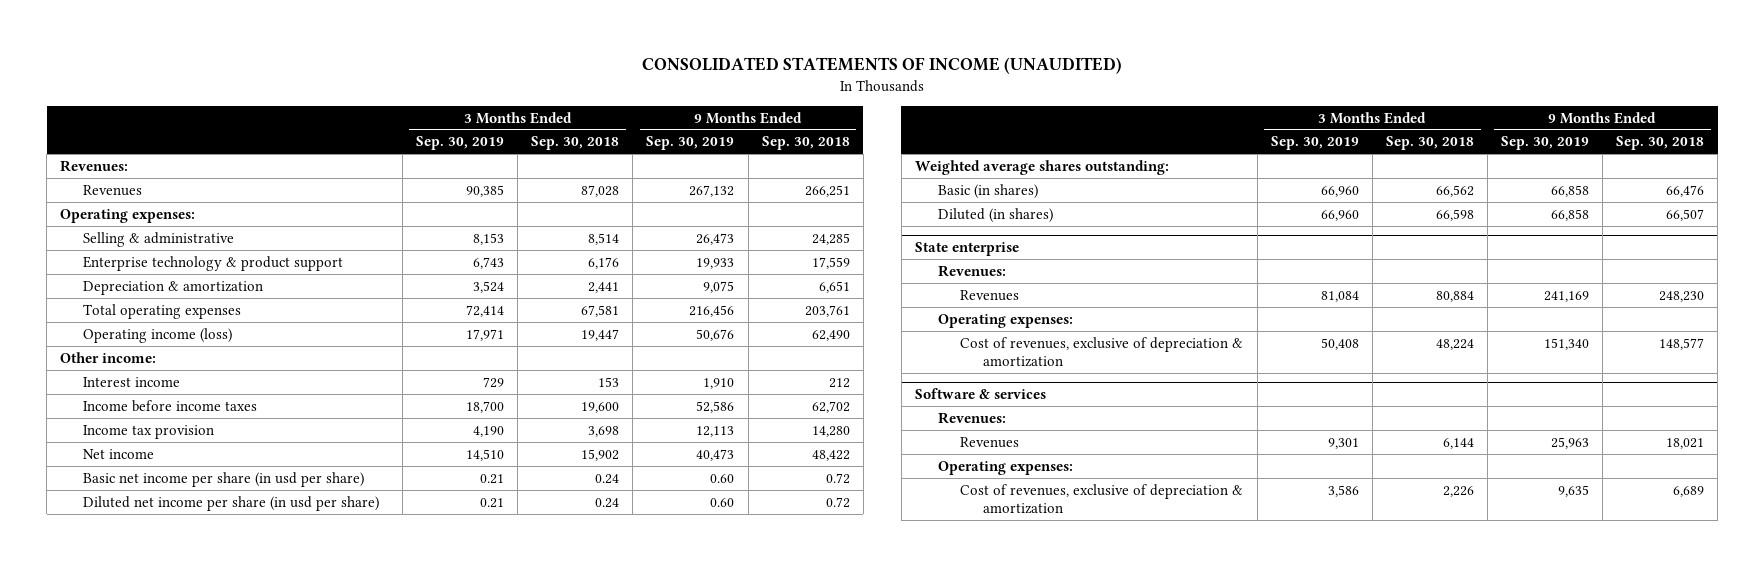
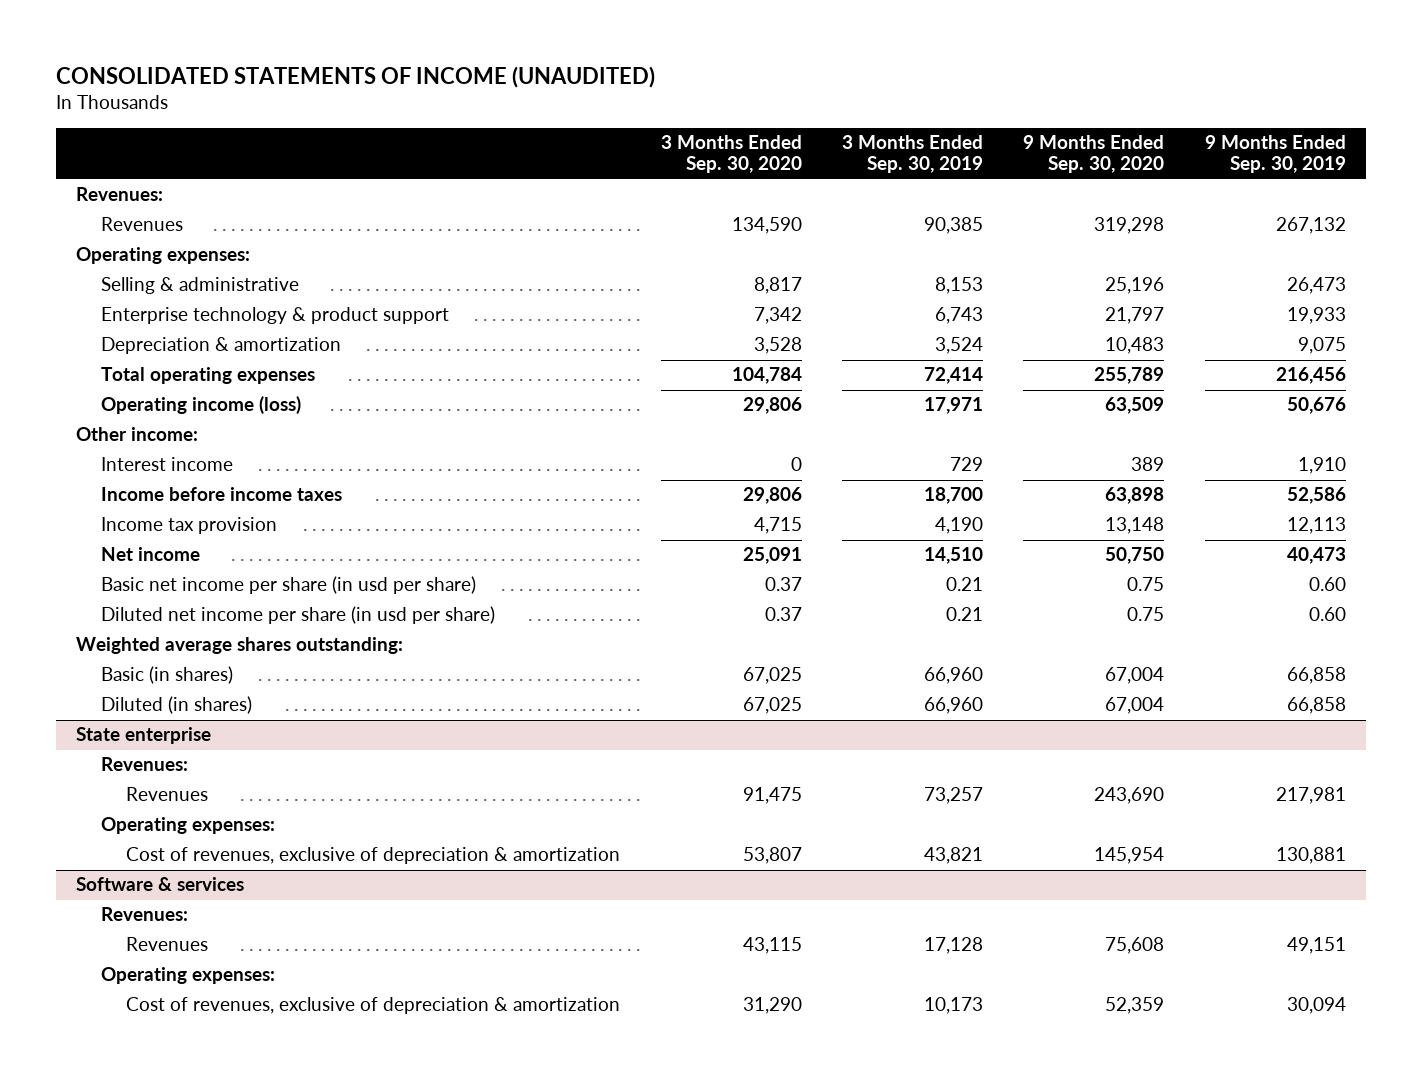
- | 3 Months Ended Sep. 30, 2019 | 3 Months Ended Sep. 30, 2018 | 9 Months Ended Sep. 30, 2019 | 9 Months Ended Sep. 30, 2018
+ | 3 Months Ended Sep. 30, 2020 | 3 Months Ended Sep. 30, 2019 | 9 Months Ended Sep. 30, 2020 | 9 Months Ended Sep. 30, 2019
@ State enterprise
- Revenues | 81,084 | 80,884 | 241,169 | 248,230
+ Revenues | 91,475 | 73,257 | 243,690 | 217,981
- Cost of revenues, exclusive of depreciation & amortization | 50,408 | 48,224 | 151,340 | 148,577
+ Cost of revenues, exclusive of depreciation & amortization | 53,807 | 43,821 | 145,954 | 130,881
@ Software & services
- Revenues | 9,301 | 6,144 | 25,963 | 18,021
+ Revenues | 43,115 | 17,128 | 75,608 | 49,151
- Cost of revenues, exclusive of depreciation & amortization | 3,586 | 2,226 | 9,635 | 6,689
+ Cost of revenues, exclusive of depreciation & amortization | 31,290 | 10,173 | 52,359 | 30,094

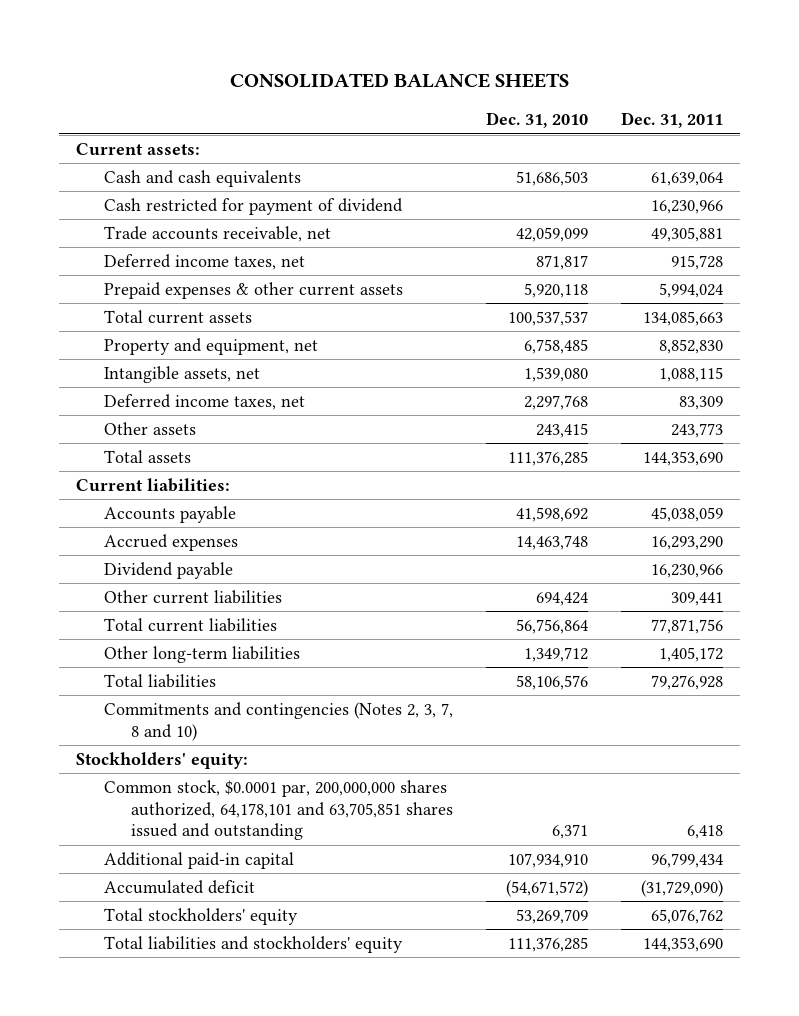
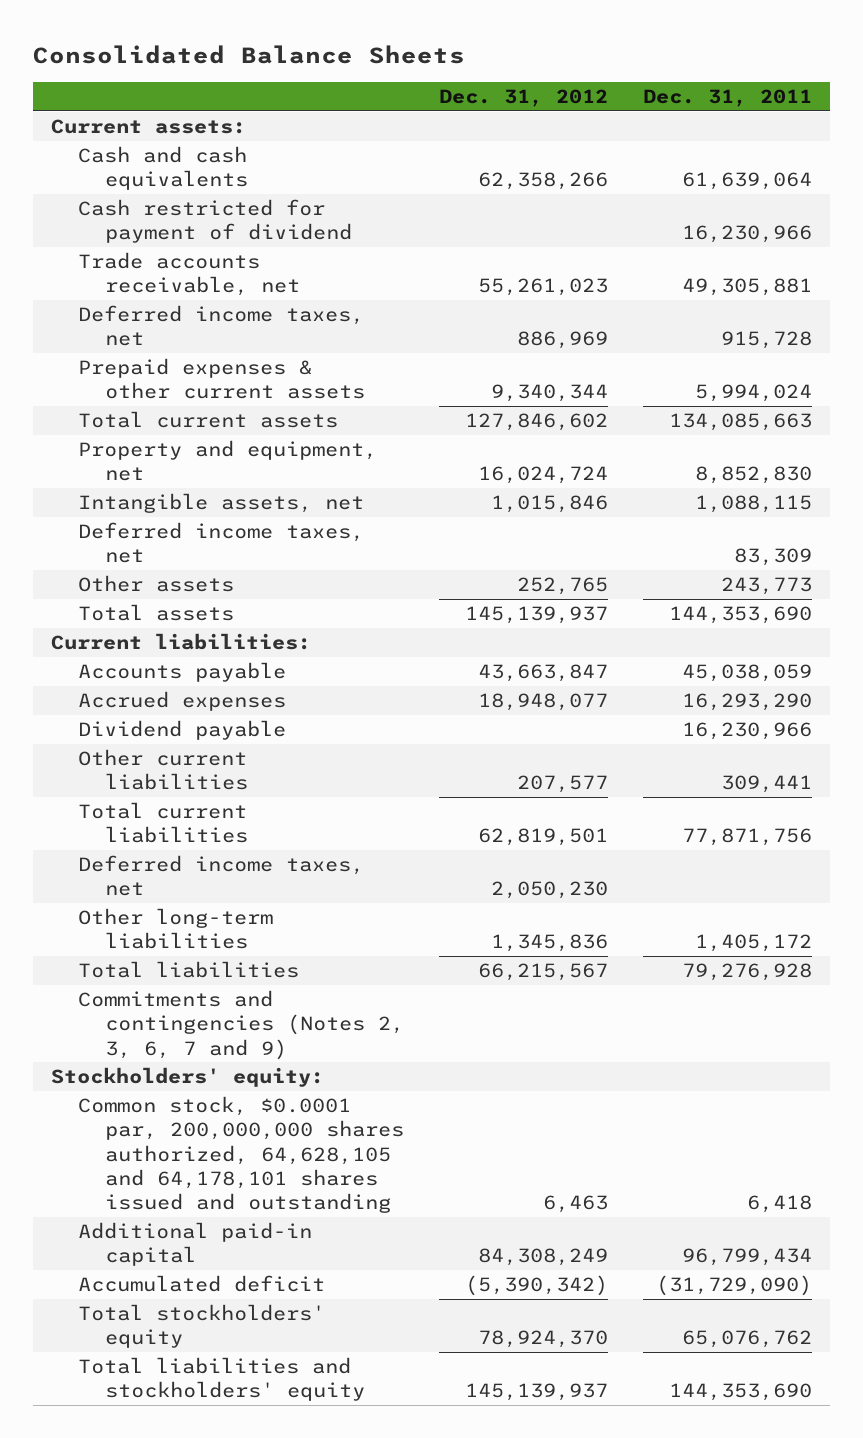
- CONSOLIDATED BALANCE SHEETS
+ Consolidated Balance Sheets
- | Dec. 31, 2010 | Dec. 31, 2011
+ | Dec. 31, 2012 | Dec. 31, 2011
+ Deferred income taxes, net | 2,050,230 |
- Commitments and contingencies (Notes 2, 3, 7, 8 and 10)
+ Commitments and contingencies (Notes 2, 3, 6, 7 and 9)
- Common stock, $0.0001 par, 200,000,000 shares authorized, 64,178,101 and 63,705,851 shares issued and outstanding | 6,371 | 6,418
+ Common stock, $0.0001 par, 200,000,000 shares authorized, 64,628,105 and 64,178,101 shares issued and outstanding | 6,463 | 6,418

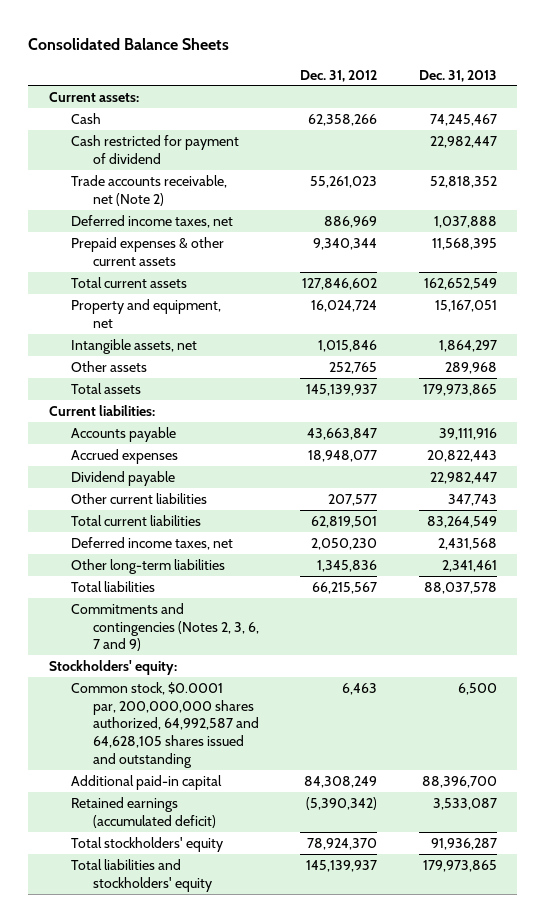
- | Dec. 31, 2012 | Dec. 31, 2011
+ | Dec. 31, 2012 | Dec. 31, 2013
- Cash and cash equivalents | 62,358,266 | 61,639,064
+ Cash | 62,358,266 | 74,245,467
- Trade accounts receivable, net | 55,261,023 | 49,305,881
+ Trade accounts receivable, net (Note 2) | 55,261,023 | 52,818,352
- Deferred income taxes, net | | 83,309
- Common stock, $0.0001 par, 200,000,000 shares authorized, 64,628,105 and 64,178,101 shares issued and outstanding | 6,463 | 6,418
+ Common stock, $0.0001 par, 200,000,000 shares authorized, 64,992,587 and 64,628,105 shares issued and outstanding | 6,463 | 6,500
- Accumulated deficit | (5,390,342) | (31,729,090)
+ Retained earnings (accumulated deficit) | (5,390,342) | 3,533,087

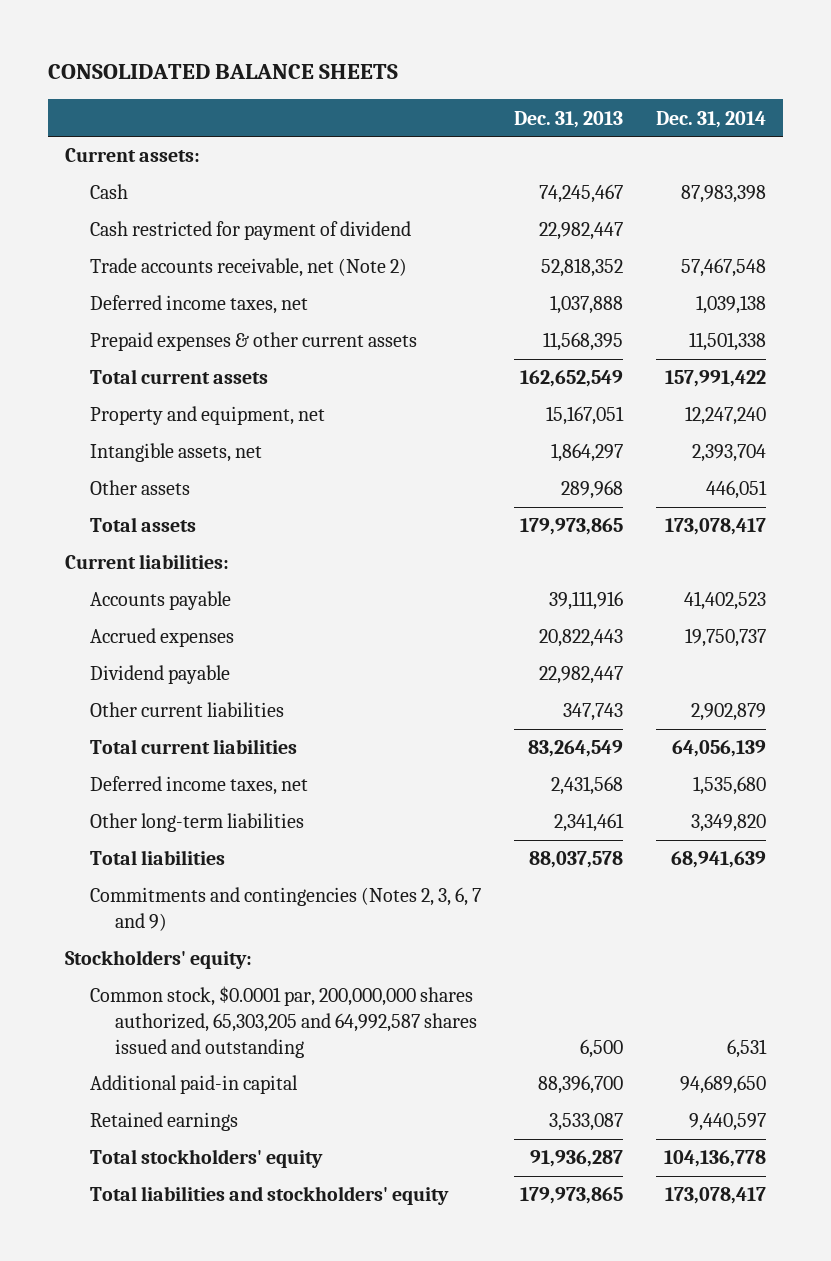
- Consolidated Balance Sheets
+ CONSOLIDATED BALANCE SHEETS
- | Dec. 31, 2012 | Dec. 31, 2013
+ | Dec. 31, 2013 | Dec. 31, 2014
- Common stock, $0.0001 par, 200,000,000 shares authorized, 64,992,587 and 64,628,105 shares issued and outstanding | 6,463 | 6,500
+ Common stock, $0.0001 par, 200,000,000 shares authorized, 65,303,205 and 64,992,587 shares issued and outstanding | 6,500 | 6,531
- Retained earnings (accumulated deficit) | (5,390,342) | 3,533,087
+ Retained earnings | 3,533,087 | 9,440,597

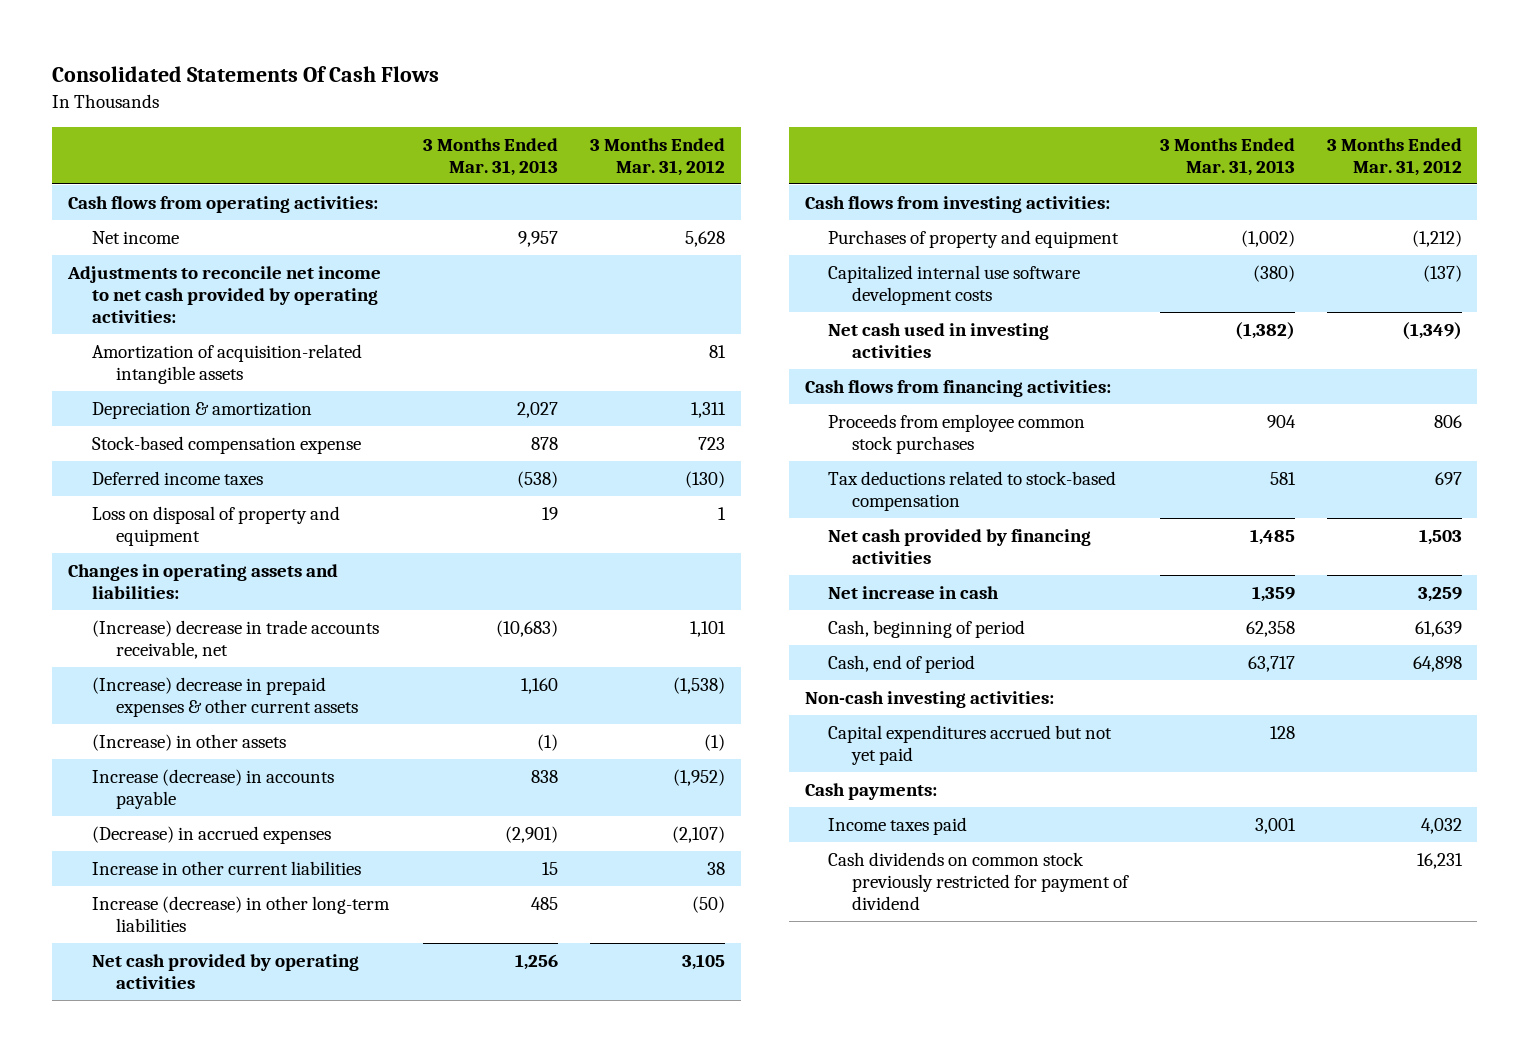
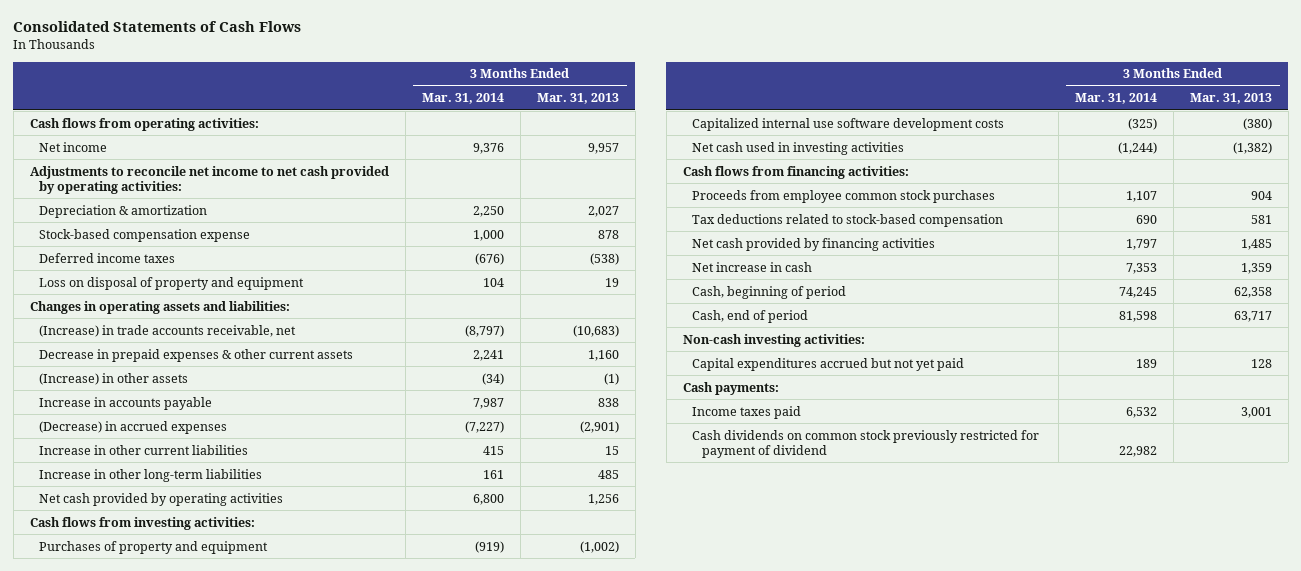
- Consolidated Statements Of Cash Flows
+ Consolidated Statements of Cash Flows
- | 3 Months Ended Mar. 31, 2013 | 3 Months Ended Mar. 31, 2012
+ | 3 Months Ended Mar. 31, 2014 | 3 Months Ended Mar. 31, 2013
- Amortization of acquisition-related intangible assets | | 81
- (Increase) decrease in trade accounts receivable, net | (10,683) | 1,101
- (Increase) decrease in prepaid expenses & other current assets | 1,160 | (1,538)
+ (Increase) in trade accounts receivable, net | (8,797) | (10,683)
+ Decrease in prepaid expenses & other current assets | 2,241 | 1,160
- Increase (decrease) in accounts payable | 838 | (1,952)
+ Increase in accounts payable | 7,987 | 838
- Increase (decrease) in other long-term liabilities | 485 | (50)
+ Increase in other long-term liabilities | 161 | 485

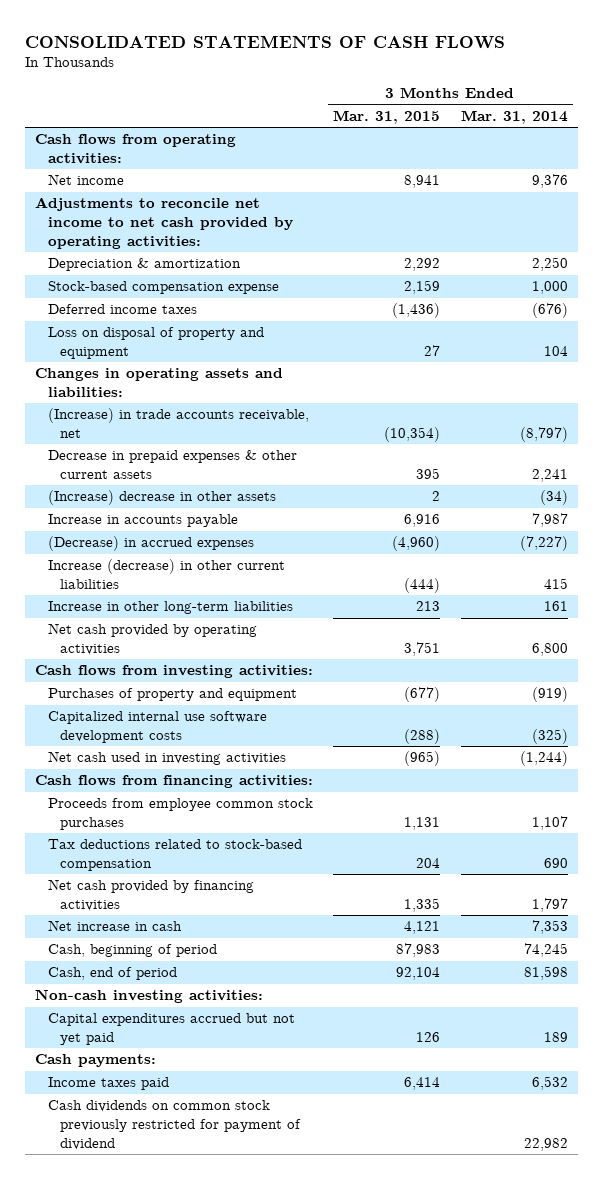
- Consolidated Statements of Cash Flows
+ CONSOLIDATED STATEMENTS OF CASH FLOWS
- | 3 Months Ended Mar. 31, 2014 | 3 Months Ended Mar. 31, 2013
+ | 3 Months Ended Mar. 31, 2015 | 3 Months Ended Mar. 31, 2014
- (Increase) in other assets | (34) | (1)
+ (Increase) decrease in other assets | 2 | (34)
- Increase in other current liabilities | 415 | 15
+ Increase (decrease) in other current liabilities | (444) | 415

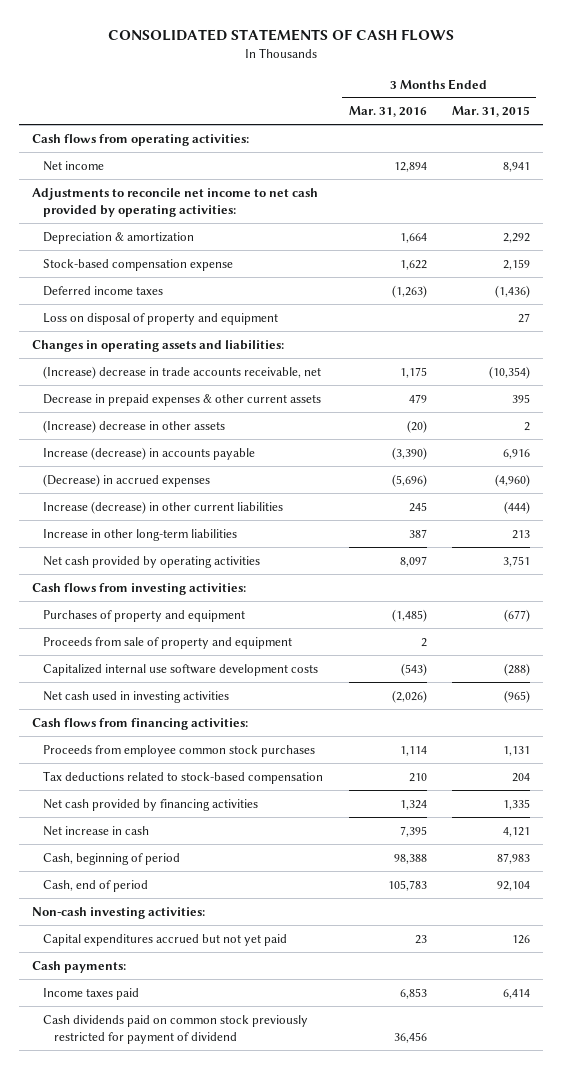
- | 3 Months Ended Mar. 31, 2015 | 3 Months Ended Mar. 31, 2014
+ | 3 Months Ended Mar. 31, 2016 | 3 Months Ended Mar. 31, 2015
- (Increase) in trade accounts receivable, net | (10,354) | (8,797)
+ (Increase) decrease in trade accounts receivable, net | 1,175 | (10,354)
- Increase in accounts payable | 6,916 | 7,987
+ Increase (decrease) in accounts payable | (3,390) | 6,916
+ Proceeds from sale of property and equipment | 2 |
- Cash dividends on common stock previously restricted for payment of dividend | | 22,982
+ Cash dividends paid on common stock previously restricted for payment of dividend | 36,456 |

